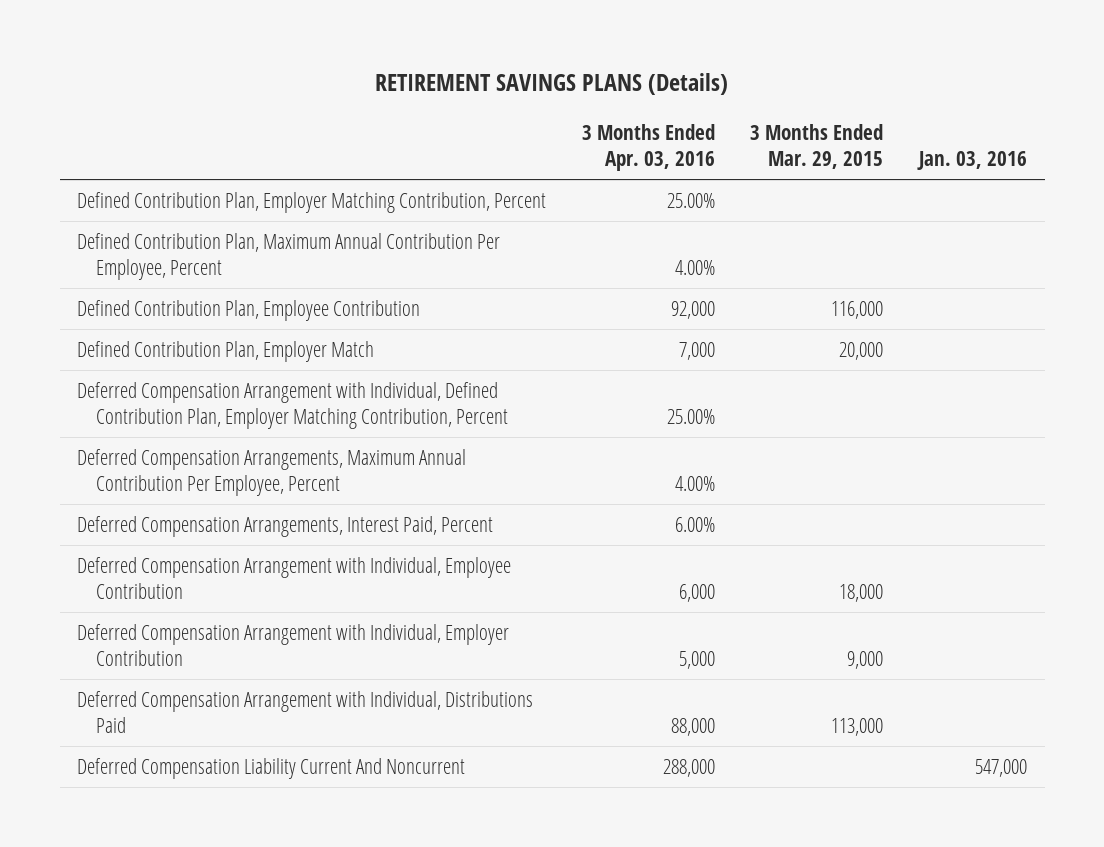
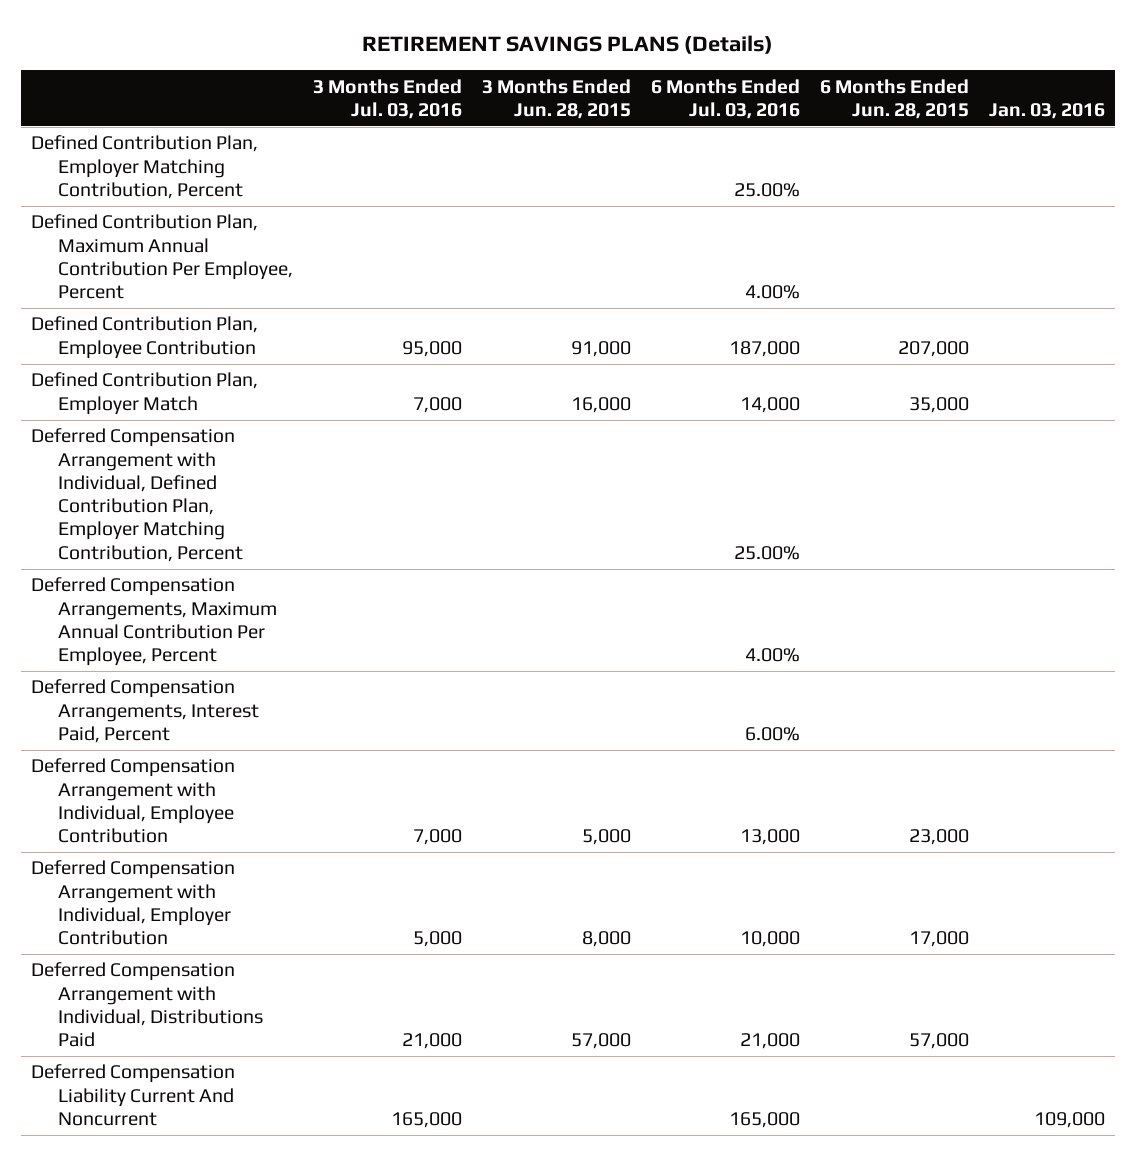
- | 3 Months Ended Apr. 03, 2016 | 3 Months Ended Mar. 29, 2015 | Jan. 03, 2016
+ | 3 Months Ended Jul. 03, 2016 | 3 Months Ended Jun. 28, 2015 | 6 Months Ended Jul. 03, 2016 | 6 Months Ended Jun. 28, 2015 | Jan. 03, 2016
- Deferred Compensation Liability Current And Noncurrent | 288,000 | | 547,000
+ Deferred Compensation Liability Current And Noncurrent | 165,000 | | 165,000 | | 109,000

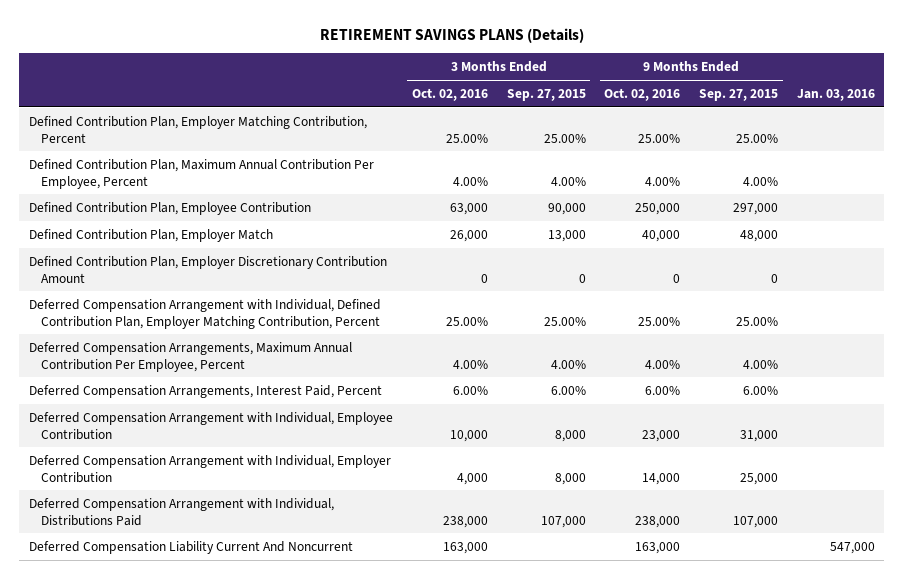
- | 3 Months Ended Jul. 03, 2016 | 3 Months Ended Jun. 28, 2015 | 6 Months Ended Jul. 03, 2016 | 6 Months Ended Jun. 28, 2015 | Jan. 03, 2016
+ | 3 Months Ended Oct. 02, 2016 | 3 Months Ended Sep. 27, 2015 | 9 Months Ended Oct. 02, 2016 | 9 Months Ended Sep. 27, 2015 | Jan. 03, 2016
+ Defined Contribution Plan, Employer Discretionary Contribution Amount | 0 | 0 | 0 | 0 |
- Deferred Compensation Liability Current And Noncurrent | 165,000 | | 165,000 | | 109,000
+ Deferred Compensation Liability Current And Noncurrent | 163,000 | | 163,000 | | 547,000

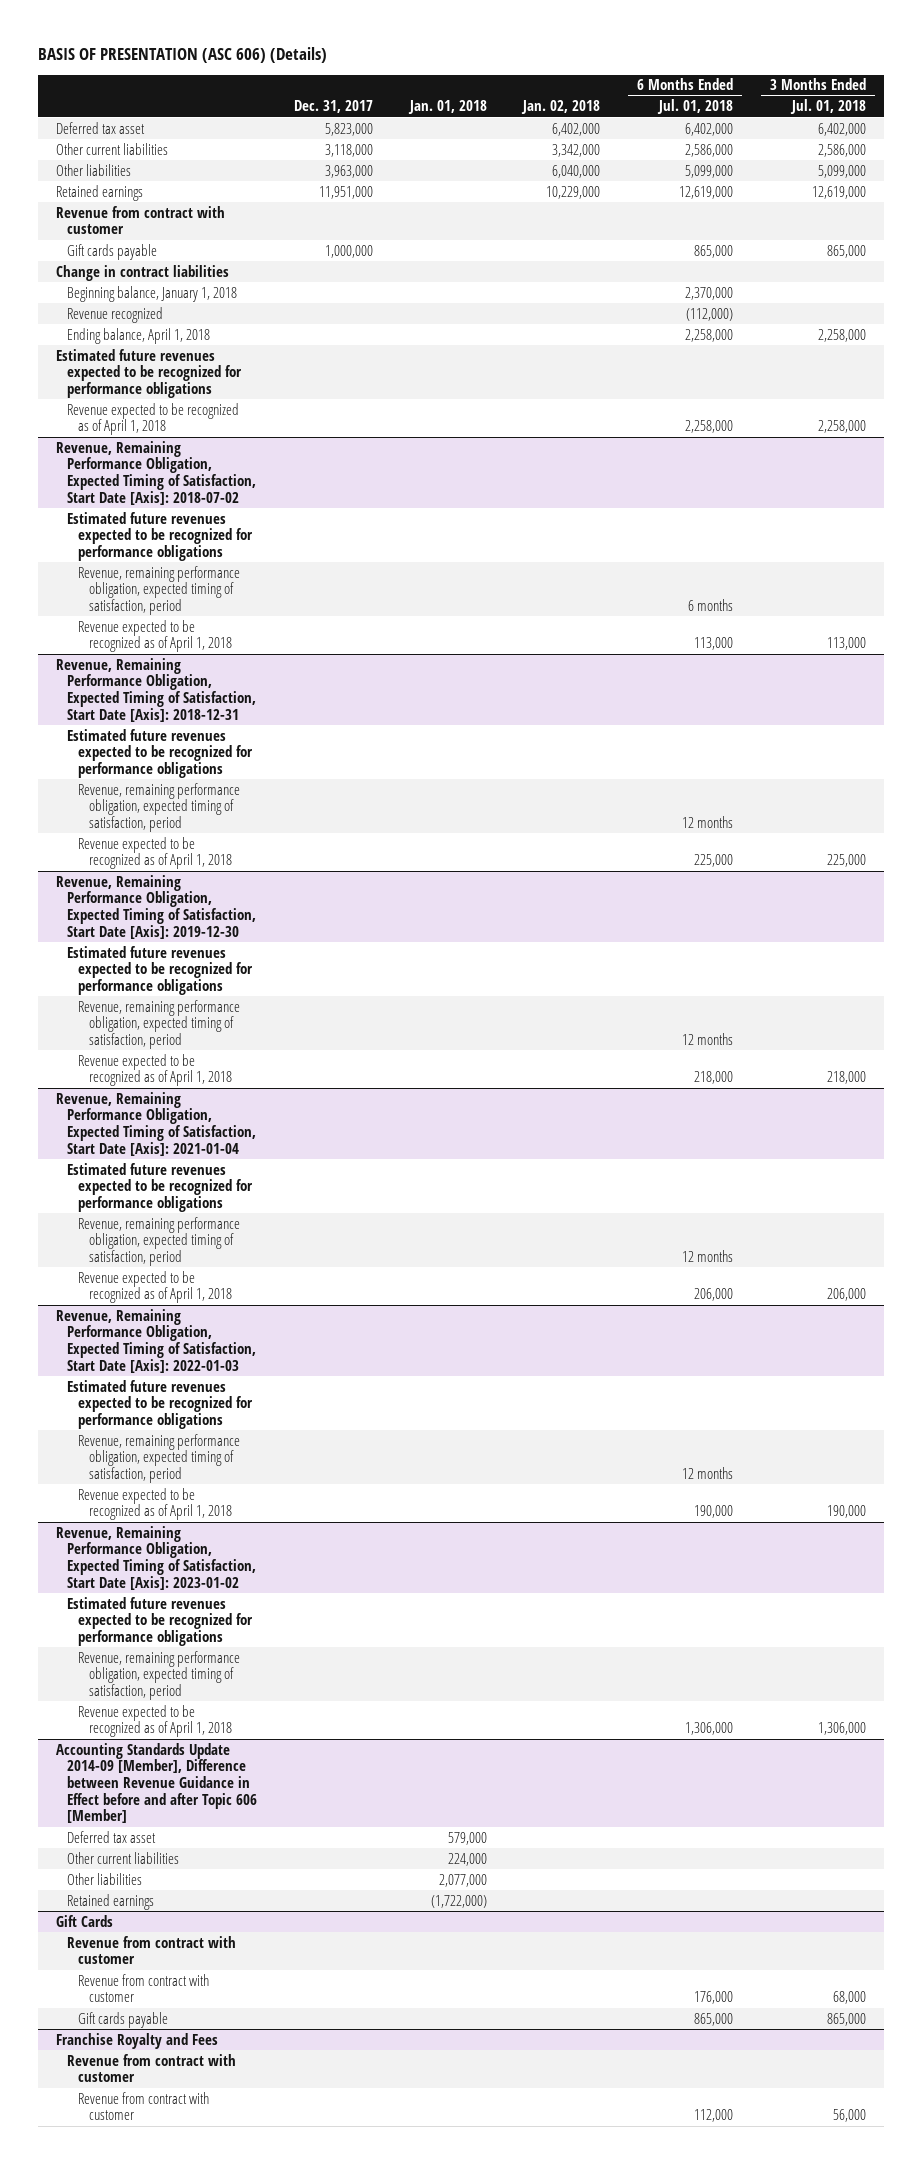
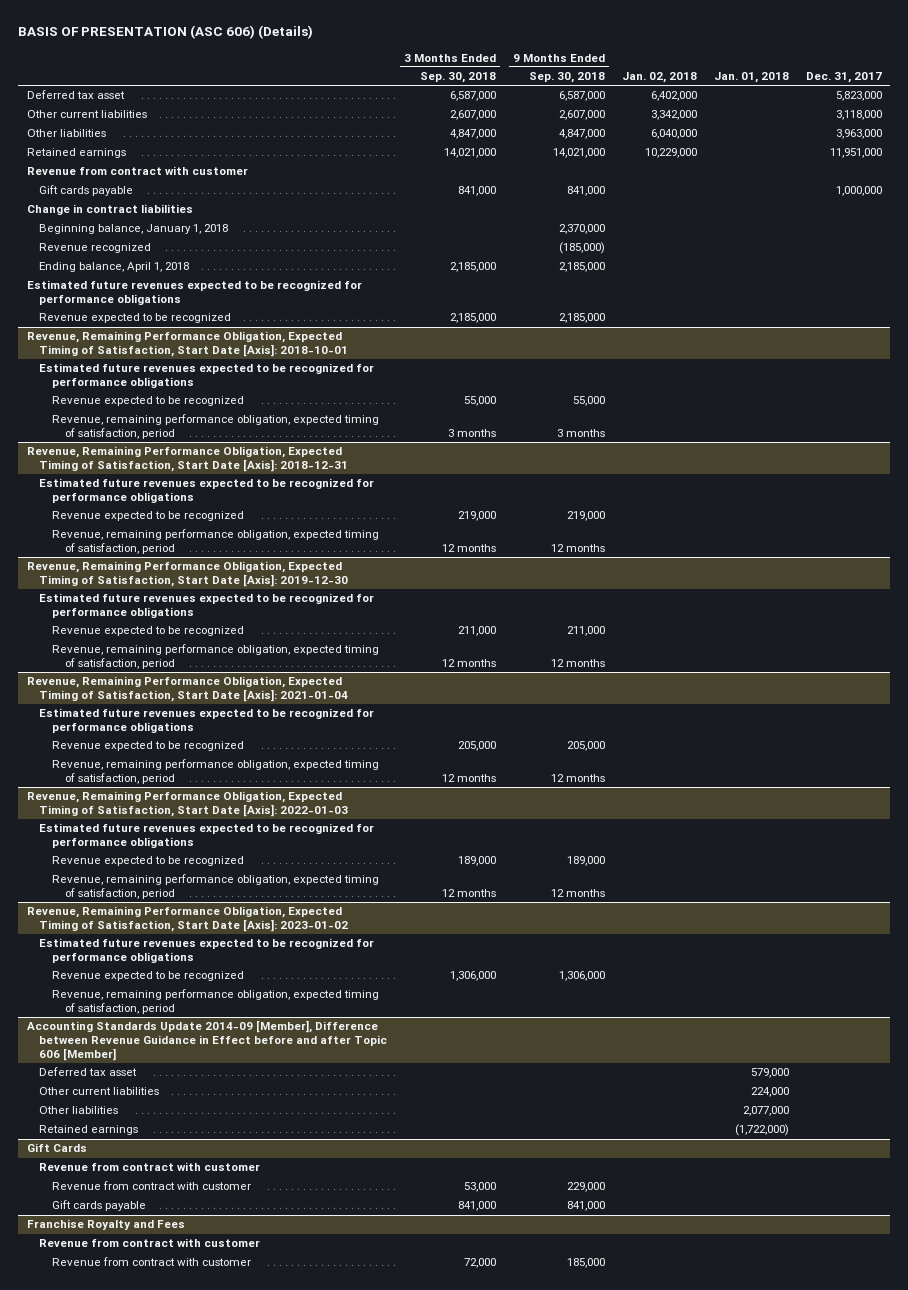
- | Dec. 31, 2017 | Jan. 01, 2018 | Jan. 02, 2018 | 6 Months Ended Jul. 01, 2018 | 3 Months Ended Jul. 01, 2018
+ | 3 Months Ended Sep. 30, 2018 | 9 Months Ended Sep. 30, 2018 | Jan. 02, 2018 | Jan. 01, 2018 | Dec. 31, 2017
- Revenue expected to be recognized as of April 1, 2018 | | | | 2,258,000 | 2,258,000
- Revenue, Remaining Performance Obligation, Expected Timing of Satisfaction, Start Date [Axis]: 2018-07-02
- Estimated future revenues expected to be recognized for performance obligations
- Revenue, remaining performance obligation, expected timing of satisfaction, period | | | | 6 months |
- Revenue expected to be recognized as of April 1, 2018 | | | | 113,000 | 113,000
+ Revenue expected to be recognized | 2,185,000 | 2,185,000 | | |
+ Revenue, Remaining Performance Obligation, Expected Timing of Satisfaction, Start Date [Axis]: 2018-10-01
+ Estimated future revenues expected to be recognized for performance obligations
+ Revenue expected to be recognized | 55,000 | 55,000 | | |
+ Revenue, remaining performance obligation, expected timing of satisfaction, period | 3 months | 3 months | | |
@ Revenue, Remaining Performance Obligation, Expected Timing of Satisfaction, Start Date [Axis]: 2018-12-31
+ Revenue expected to be recognized | 219,000 | 219,000 | | |
- Revenue expected to be recognized as of April 1, 2018 | | | | 225,000 | 225,000
@ Revenue, Remaining Performance Obligation, Expected Timing of Satisfaction, Start Date [Axis]: 2019-12-30
+ Revenue expected to be recognized | 211,000 | 211,000 | | |
- Revenue expected to be recognized as of April 1, 2018 | | | | 218,000 | 218,000
@ Revenue, Remaining Performance Obligation, Expected Timing of Satisfaction, Start Date [Axis]: 2021-01-04
+ Revenue expected to be recognized | 205,000 | 205,000 | | |
- Revenue expected to be recognized as of April 1, 2018 | | | | 206,000 | 206,000
@ Revenue, Remaining Performance Obligation, Expected Timing of Satisfaction, Start Date [Axis]: 2022-01-03
+ Revenue expected to be recognized | 189,000 | 189,000 | | |
- Revenue expected to be recognized as of April 1, 2018 | | | | 190,000 | 190,000
@ Revenue, Remaining Performance Obligation, Expected Timing of Satisfaction, Start Date [Axis]: 2023-01-02
+ Revenue expected to be recognized | 1,306,000 | 1,306,000 | | |
- Revenue expected to be recognized as of April 1, 2018 | | | | 1,306,000 | 1,306,000

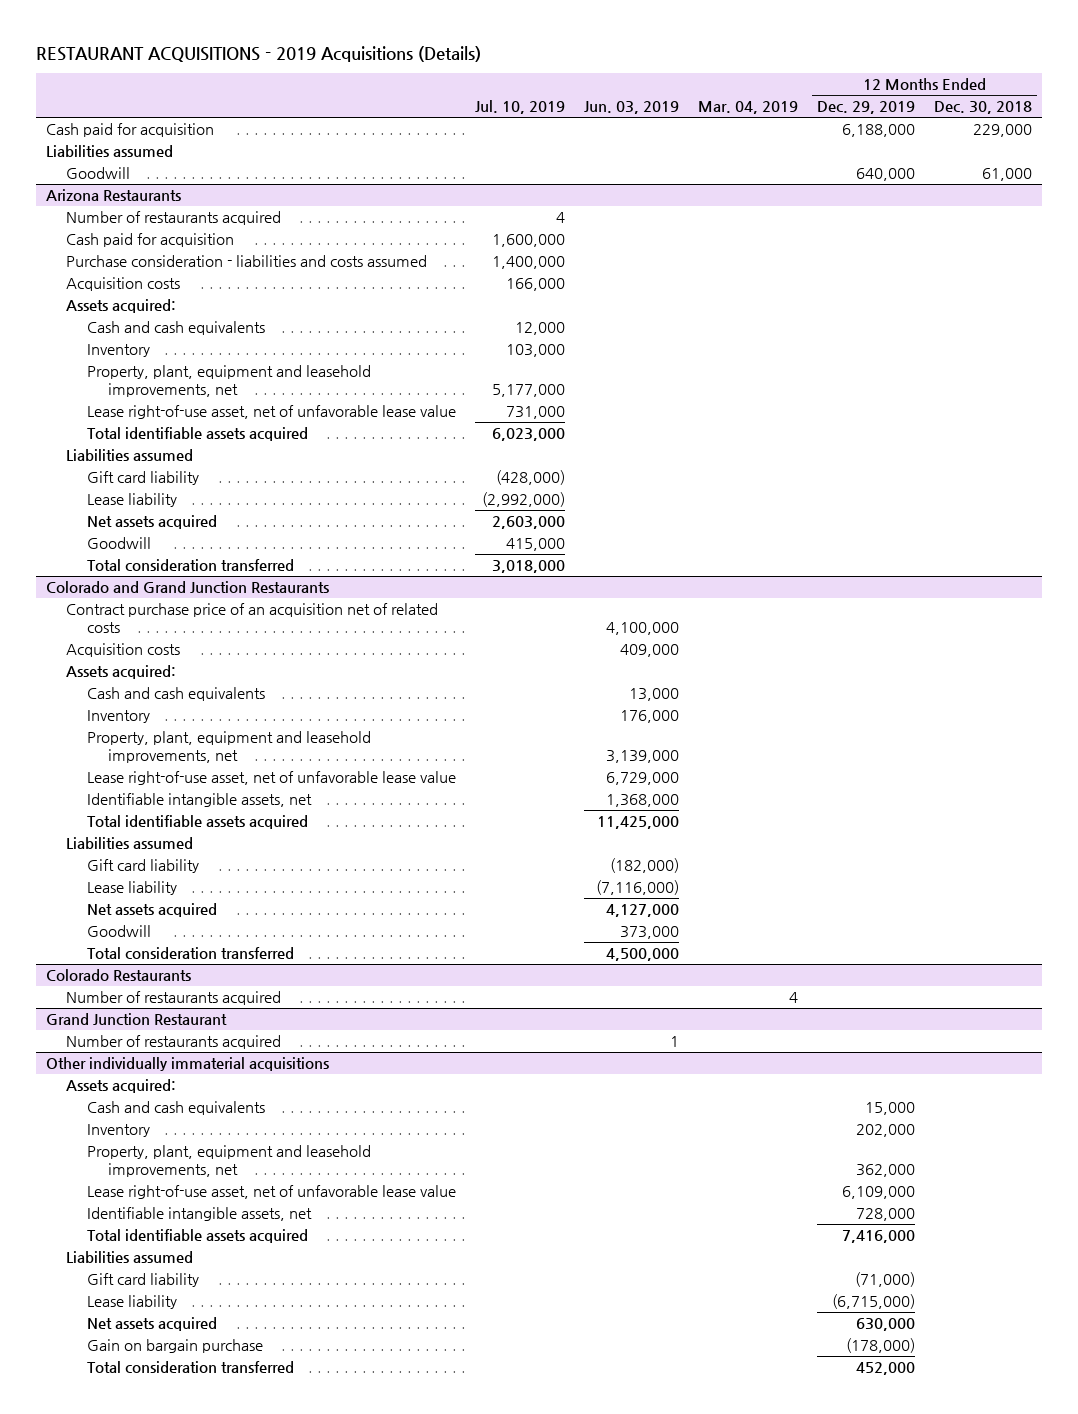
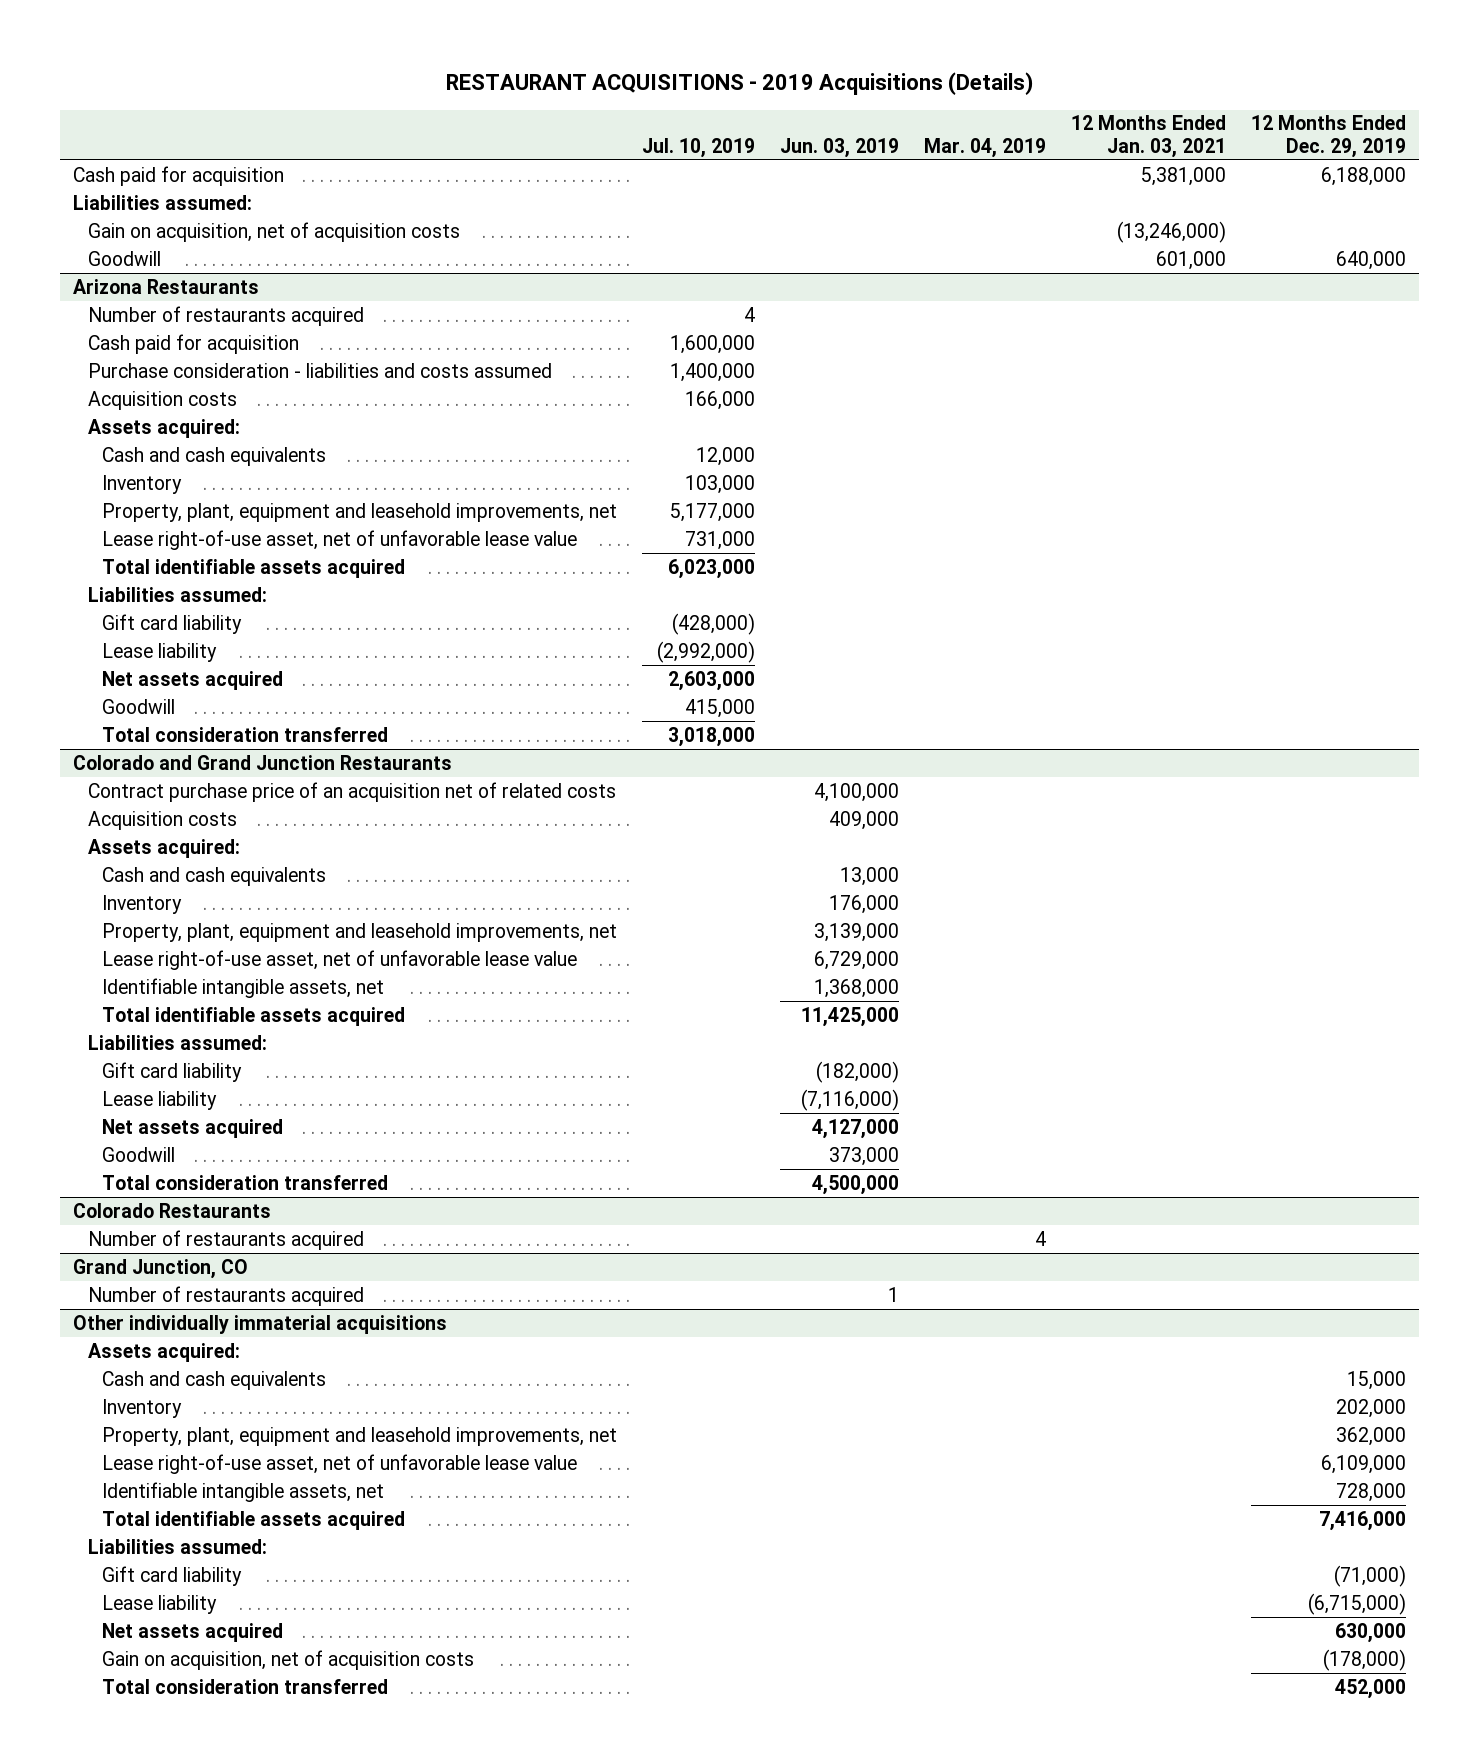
- | Jul. 10, 2019 | Jun. 03, 2019 | Mar. 04, 2019 | 12 Months Ended Dec. 29, 2019 | 12 Months Ended Dec. 30, 2018
+ | Jul. 10, 2019 | Jun. 03, 2019 | Mar. 04, 2019 | 12 Months Ended Jan. 03, 2021 | 12 Months Ended Dec. 29, 2019
- Liabilities assumed
+ Liabilities assumed:
+ Gain on acquisition, net of acquisition costs | | | | (13,246,000) |
@ Arizona Restaurants
- Liabilities assumed
+ Liabilities assumed:
@ Colorado and Grand Junction Restaurants
- Liabilities assumed
+ Liabilities assumed:
- Grand Junction Restaurant
+ Grand Junction, CO
@ Other individually immaterial acquisitions
- Liabilities assumed
+ Liabilities assumed:
- Gain on bargain purchase | | | | (178,000) |
+ Gain on acquisition, net of acquisition costs | | | | | (178,000)

